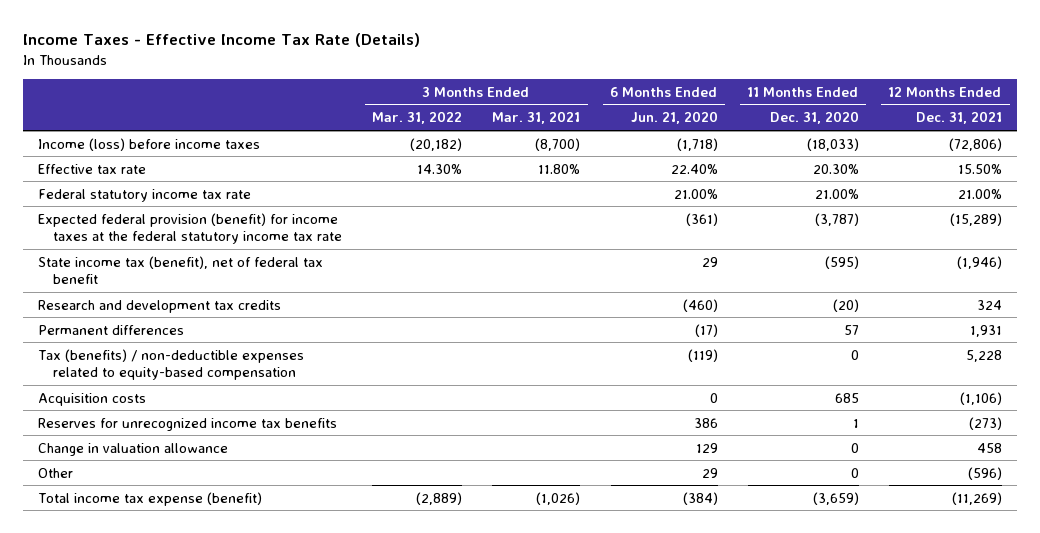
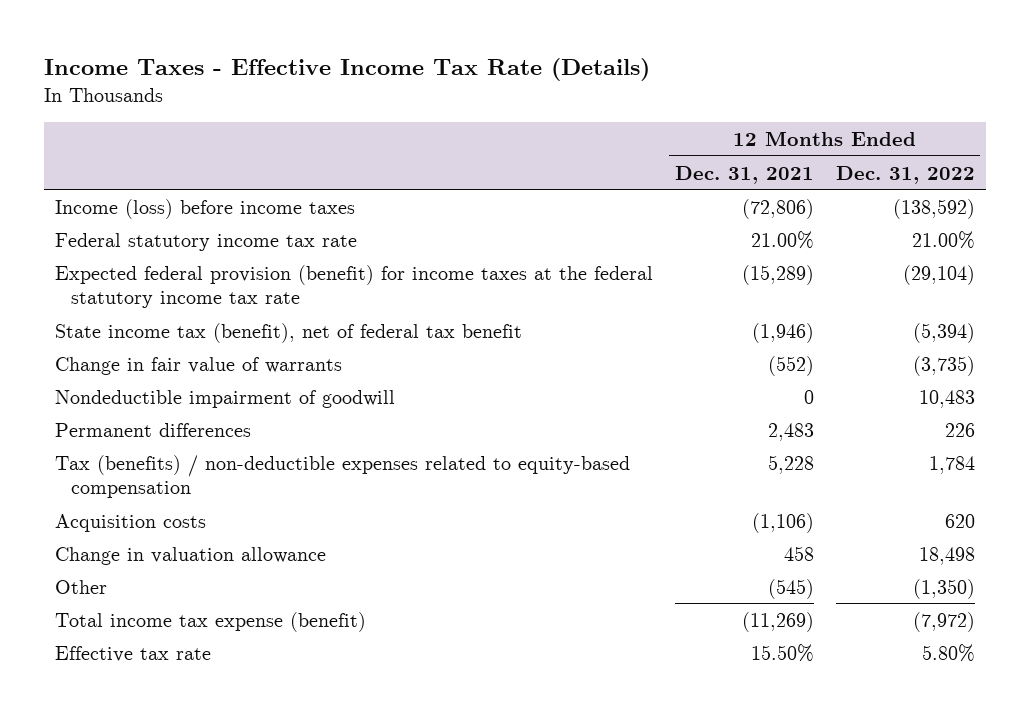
- | 3 Months Ended Mar. 31, 2022 | 3 Months Ended Mar. 31, 2021 | 6 Months Ended Jun. 21, 2020 | 11 Months Ended Dec. 31, 2020 | 12 Months Ended Dec. 31, 2021
+ | 12 Months Ended Dec. 31, 2021 | 12 Months Ended Dec. 31, 2022
- Research and development tax credits | | | (460) | (20) | 324
- Permanent differences | | | (17) | 57 | 1,931
+ Change in fair value of warrants | (552) | (3,735)
+ Nondeductible impairment of goodwill | 0 | 10,483
+ Permanent differences | 2,483 | 226
- Reserves for unrecognized income tax benefits | | | 386 | 1 | (273)
- Other | | | 29 | 0 | (596)
+ Other | (545) | (1,350)
moved down: Effective tax rate | 15.50% | 5.80%

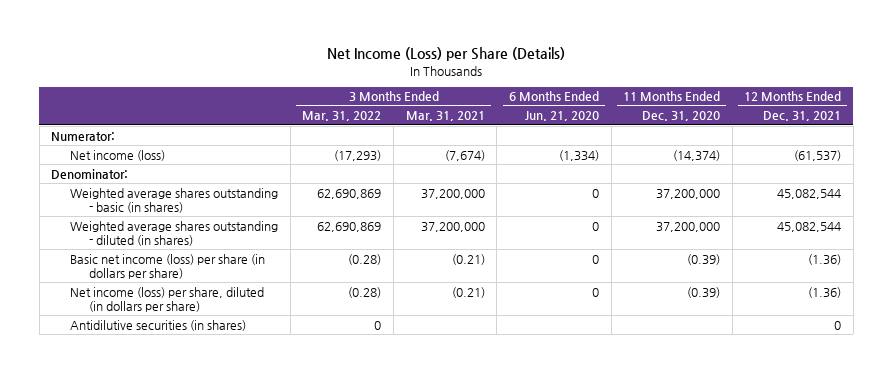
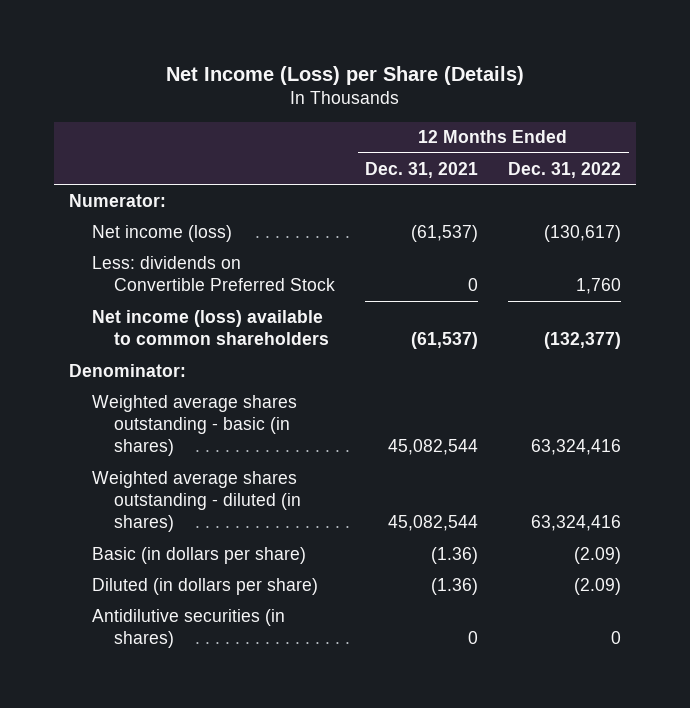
- | 3 Months Ended Mar. 31, 2022 | 3 Months Ended Mar. 31, 2021 | 6 Months Ended Jun. 21, 2020 | 11 Months Ended Dec. 31, 2020 | 12 Months Ended Dec. 31, 2021
+ | 12 Months Ended Dec. 31, 2021 | 12 Months Ended Dec. 31, 2022
+ Less: dividends on Convertible Preferred Stock | 0 | 1,760
+ Net income (loss) available to common shareholders | (61,537) | (132,377)
- Basic net income (loss) per share (in dollars per share) | (0.28) | (0.21) | 0 | (0.39) | (1.36)
- Net income (loss) per share, diluted (in dollars per share) | (0.28) | (0.21) | 0 | (0.39) | (1.36)
+ Basic (in dollars per share) | (1.36) | (2.09)
+ Diluted (in dollars per share) | (1.36) | (2.09)

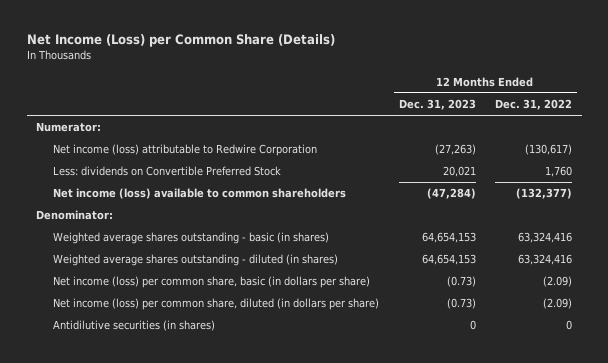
- Net Income (Loss) per Share (Details)
+ Net Income (Loss) per Common Share (Details)
- | 12 Months Ended Dec. 31, 2021 | 12 Months Ended Dec. 31, 2022
+ | 12 Months Ended Dec. 31, 2023 | 12 Months Ended Dec. 31, 2022
- Net income (loss) | (61,537) | (130,617)
+ Net income (loss) attributable to Redwire Corporation | (27,263) | (130,617)
- Basic (in dollars per share) | (1.36) | (2.09)
- Diluted (in dollars per share) | (1.36) | (2.09)
+ Net income (loss) per common share, basic (in dollars per share) | (0.73) | (2.09)
+ Net income (loss) per common share, diluted (in dollars per share) | (0.73) | (2.09)

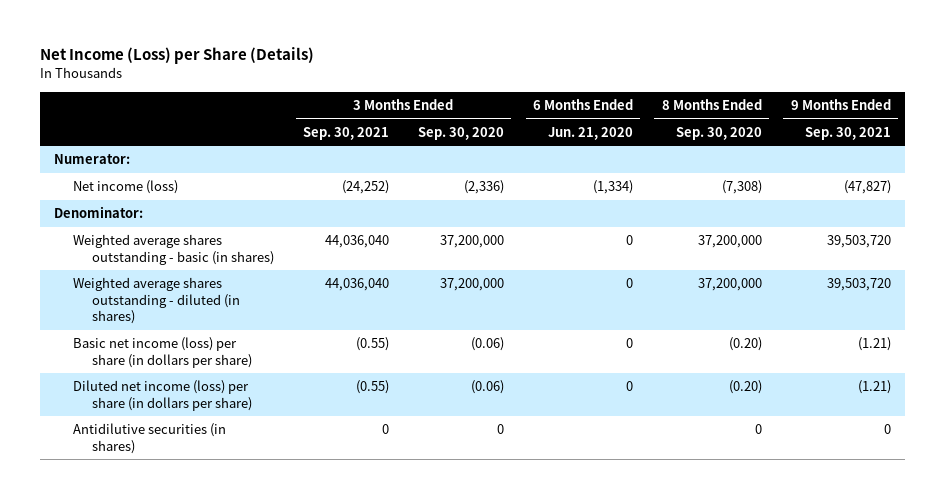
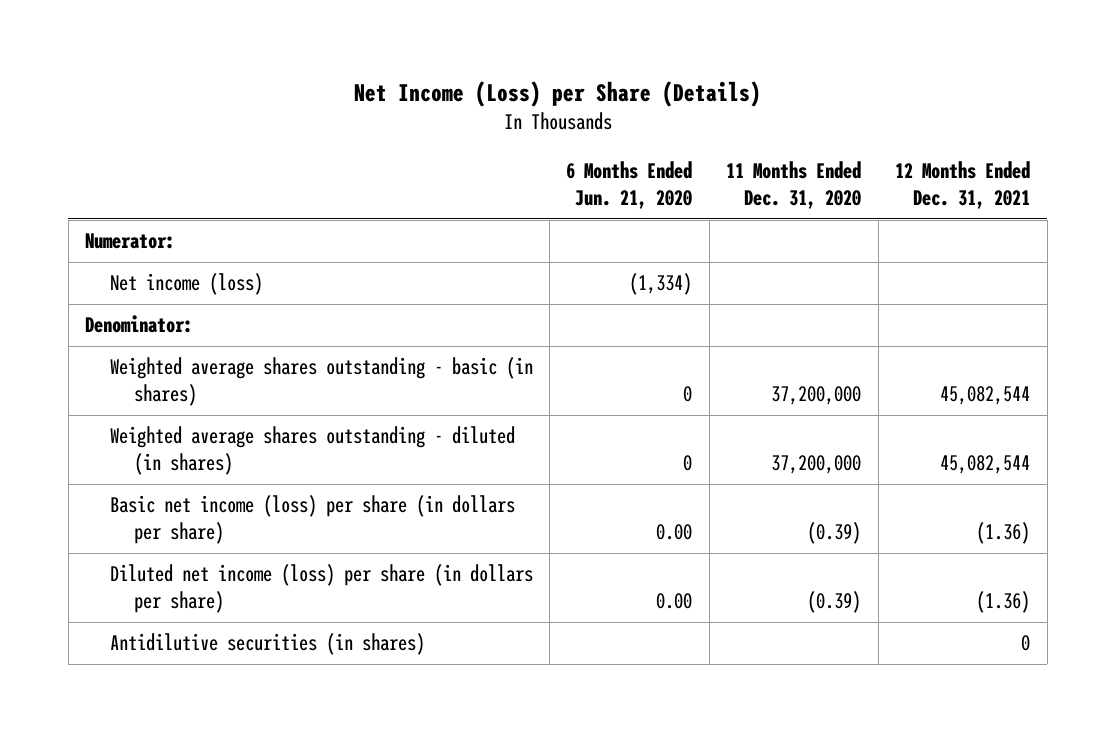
- | 3 Months Ended Sep. 30, 2021 | 3 Months Ended Sep. 30, 2020 | 6 Months Ended Jun. 21, 2020 | 8 Months Ended Sep. 30, 2020 | 9 Months Ended Sep. 30, 2021
+ | 6 Months Ended Jun. 21, 2020 | 11 Months Ended Dec. 31, 2020 | 12 Months Ended Dec. 31, 2021
- Basic net income (loss) per share (in dollars per share) | (0.55) | (0.06) | 0 | (0.20) | (1.21)
- Diluted net income (loss) per share (in dollars per share) | (0.55) | (0.06) | 0 | (0.20) | (1.21)
+ Basic net income (loss) per share (in dollars per share) | 0.00 | (0.39) | (1.36)
+ Diluted net income (loss) per share (in dollars per share) | 0.00 | (0.39) | (1.36)

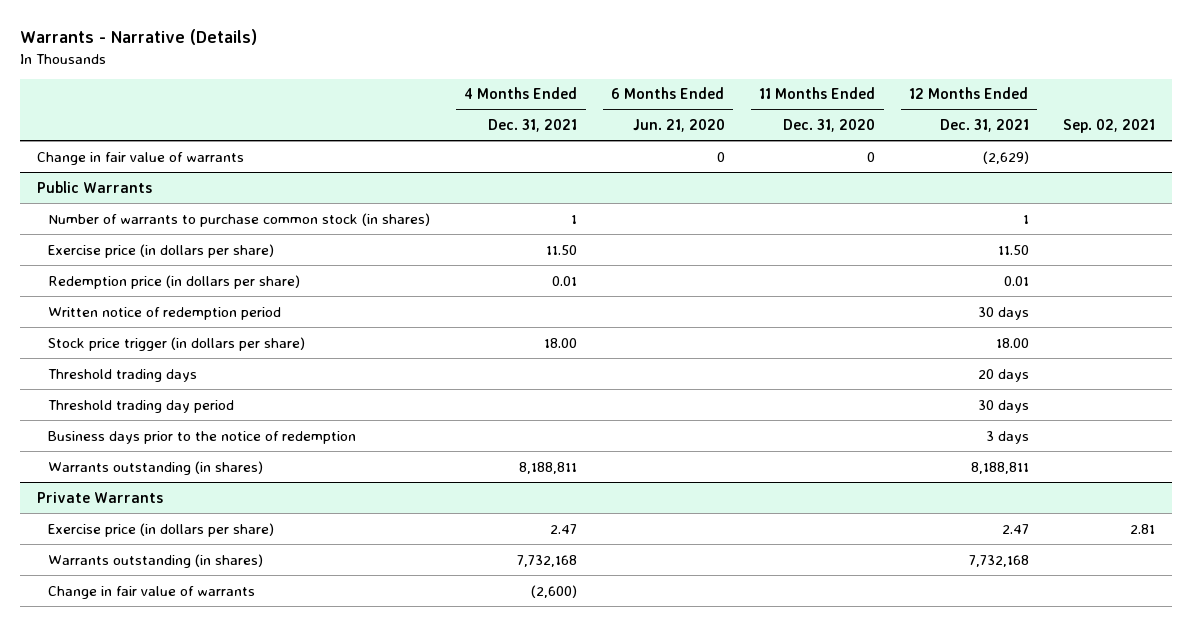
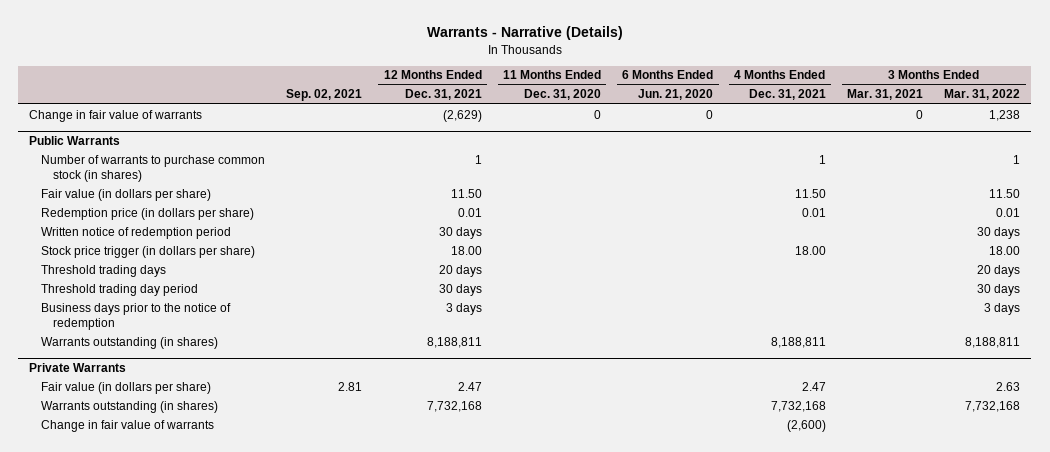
- | 4 Months Ended Dec. 31, 2021 | 6 Months Ended Jun. 21, 2020 | 11 Months Ended Dec. 31, 2020 | 12 Months Ended Dec. 31, 2021 | Sep. 02, 2021
+ | Sep. 02, 2021 | 12 Months Ended Dec. 31, 2021 | 11 Months Ended Dec. 31, 2020 | 6 Months Ended Jun. 21, 2020 | 4 Months Ended Dec. 31, 2021 | 3 Months Ended Mar. 31, 2021 | 3 Months Ended Mar. 31, 2022
@ Public Warrants
- Exercise price (in dollars per share) | 11.50 | | | 11.50 |
+ Fair value (in dollars per share) | | 11.50 | | | 11.50 | | 11.50
@ Private Warrants
- Exercise price (in dollars per share) | 2.47 | | | 2.47 | 2.81
+ Fair value (in dollars per share) | 2.81 | 2.47 | | | 2.47 | | 2.63

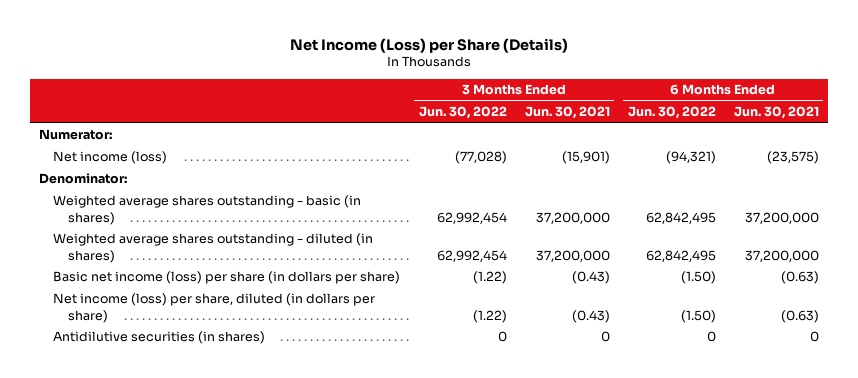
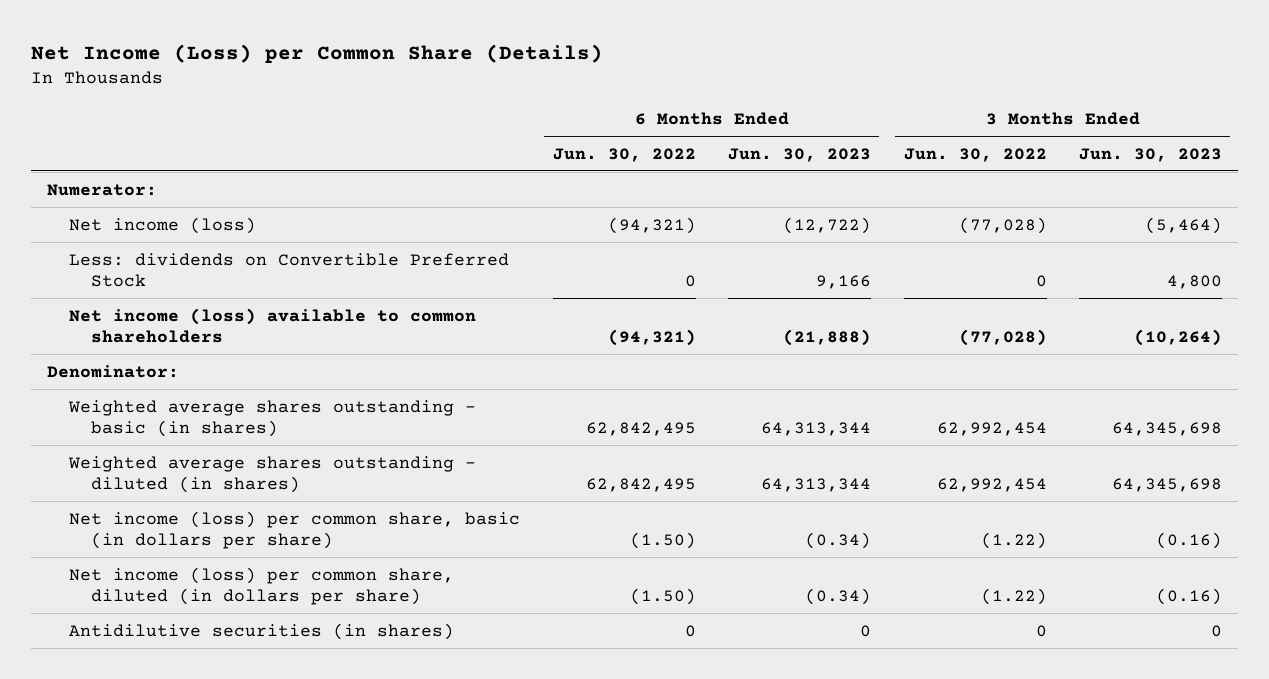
- Net Income (Loss) per Share (Details)
+ Net Income (Loss) per Common Share (Details)
- | 3 Months Ended Jun. 30, 2022 | 3 Months Ended Jun. 30, 2021 | 6 Months Ended Jun. 30, 2022 | 6 Months Ended Jun. 30, 2021
+ | 6 Months Ended Jun. 30, 2022 | 6 Months Ended Jun. 30, 2023 | 3 Months Ended Jun. 30, 2022 | 3 Months Ended Jun. 30, 2023
+ Less: dividends on Convertible Preferred Stock | 0 | 9,166 | 0 | 4,800
+ Net income (loss) available to common shareholders | (94,321) | (21,888) | (77,028) | (10,264)
- Basic net income (loss) per share (in dollars per share) | (1.22) | (0.43) | (1.50) | (0.63)
- Net income (loss) per share, diluted (in dollars per share) | (1.22) | (0.43) | (1.50) | (0.63)
+ Net income (loss) per common share, basic (in dollars per share) | (1.50) | (0.34) | (1.22) | (0.16)
+ Net income (loss) per common share, diluted (in dollars per share) | (1.50) | (0.34) | (1.22) | (0.16)

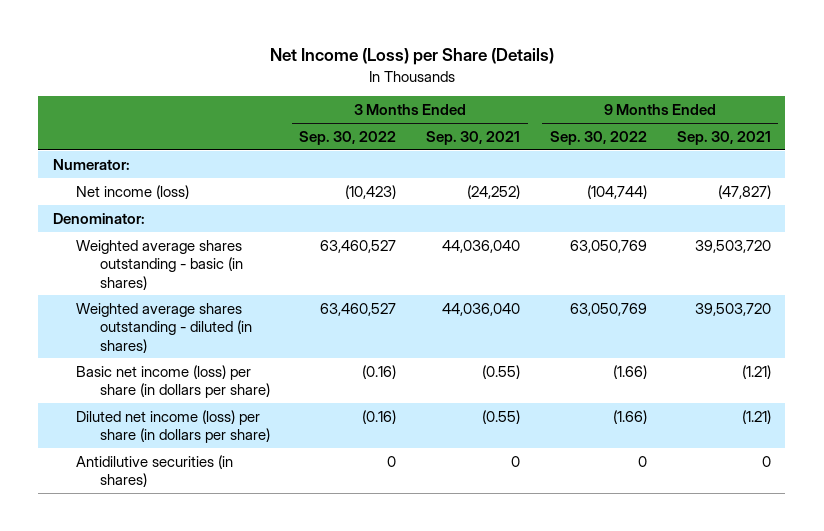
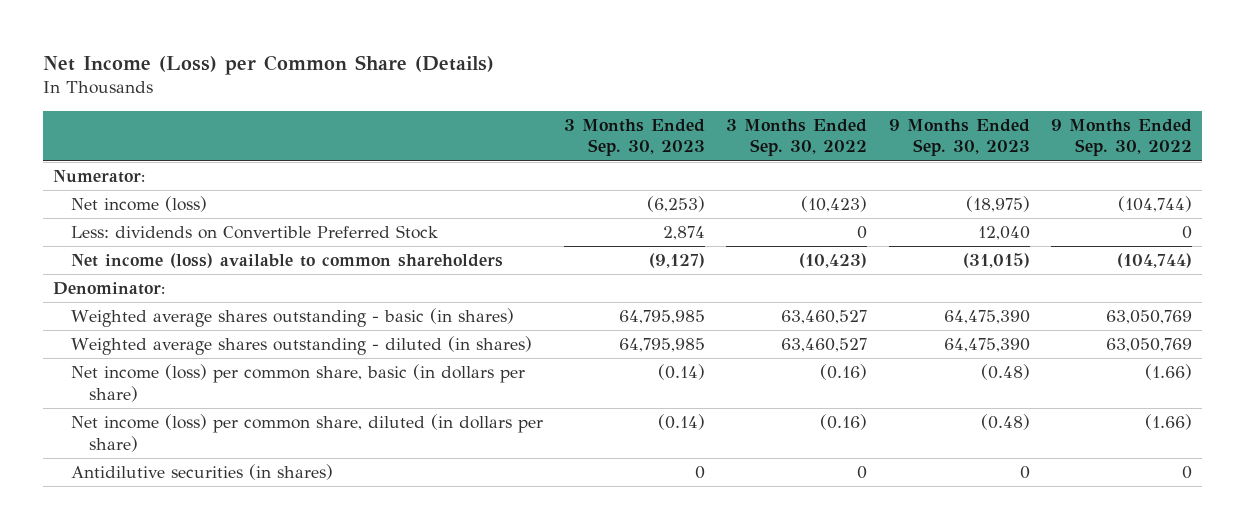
- Net Income (Loss) per Share (Details)
+ Net Income (Loss) per Common Share (Details)
- | 3 Months Ended Sep. 30, 2022 | 3 Months Ended Sep. 30, 2021 | 9 Months Ended Sep. 30, 2022 | 9 Months Ended Sep. 30, 2021
+ | 3 Months Ended Sep. 30, 2023 | 3 Months Ended Sep. 30, 2022 | 9 Months Ended Sep. 30, 2023 | 9 Months Ended Sep. 30, 2022
+ Less: dividends on Convertible Preferred Stock | 2,874 | 0 | 12,040 | 0
+ Net income (loss) available to common shareholders | (9,127) | (10,423) | (31,015) | (104,744)
- Basic net income (loss) per share (in dollars per share) | (0.16) | (0.55) | (1.66) | (1.21)
- Diluted net income (loss) per share (in dollars per share) | (0.16) | (0.55) | (1.66) | (1.21)
+ Net income (loss) per common share, basic (in dollars per share) | (0.14) | (0.16) | (0.48) | (1.66)
+ Net income (loss) per common share, diluted (in dollars per share) | (0.14) | (0.16) | (0.48) | (1.66)

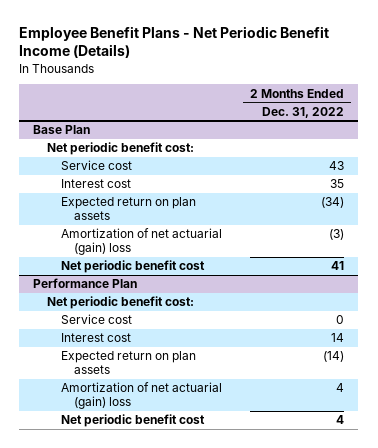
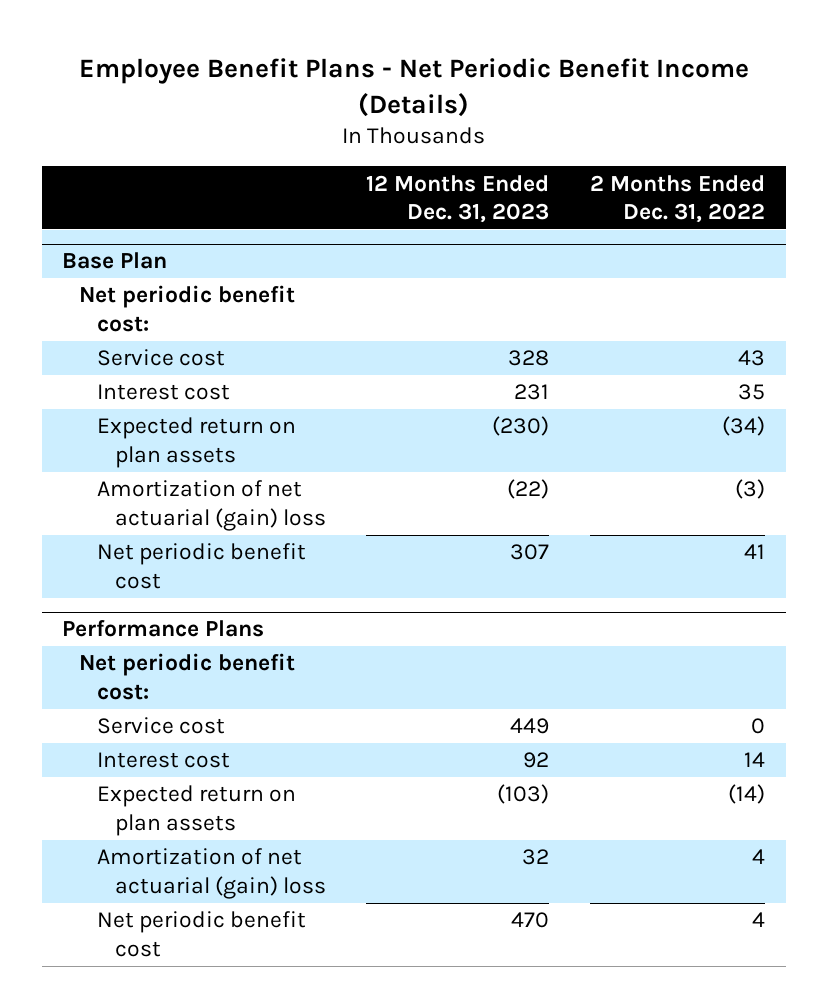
- | 2 Months Ended Dec. 31, 2022
+ | 12 Months Ended Dec. 31, 2023 | 2 Months Ended Dec. 31, 2022
- Performance Plan
+ Performance Plans

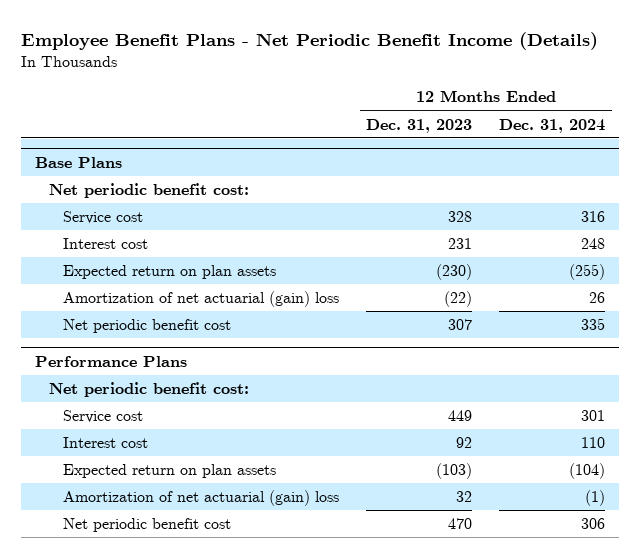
- | 12 Months Ended Dec. 31, 2023 | 2 Months Ended Dec. 31, 2022
+ | 12 Months Ended Dec. 31, 2023 | 12 Months Ended Dec. 31, 2024
- Base Plan
+ Base Plans

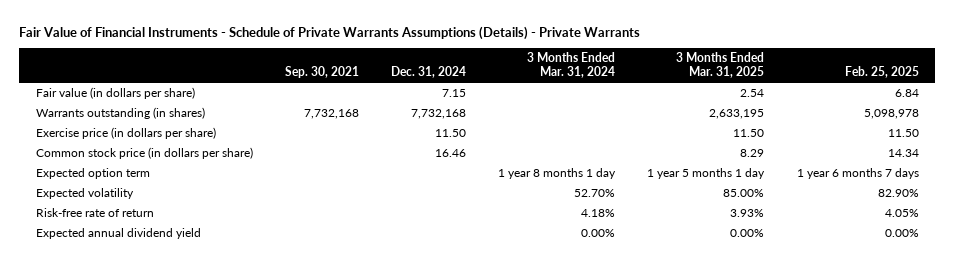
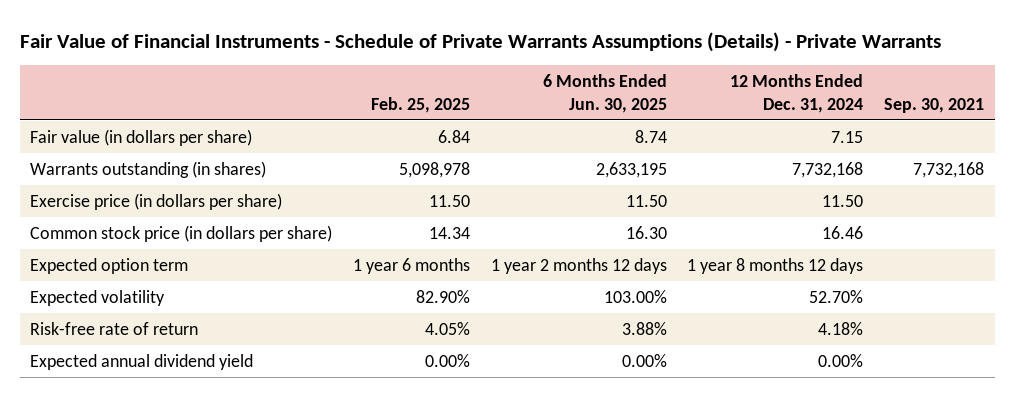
- | Sep. 30, 2021 | Dec. 31, 2024 | 3 Months Ended Mar. 31, 2024 | 3 Months Ended Mar. 31, 2025 | Feb. 25, 2025
+ | Feb. 25, 2025 | 6 Months Ended Jun. 30, 2025 | 12 Months Ended Dec. 31, 2024 | Sep. 30, 2021
- Expected option term | | | 1 year 8 months 1 day | 1 year 5 months 1 day | 1 year 6 months 7 days
+ Expected option term | 1 year 6 months | 1 year 2 months 12 days | 1 year 8 months 12 days |

